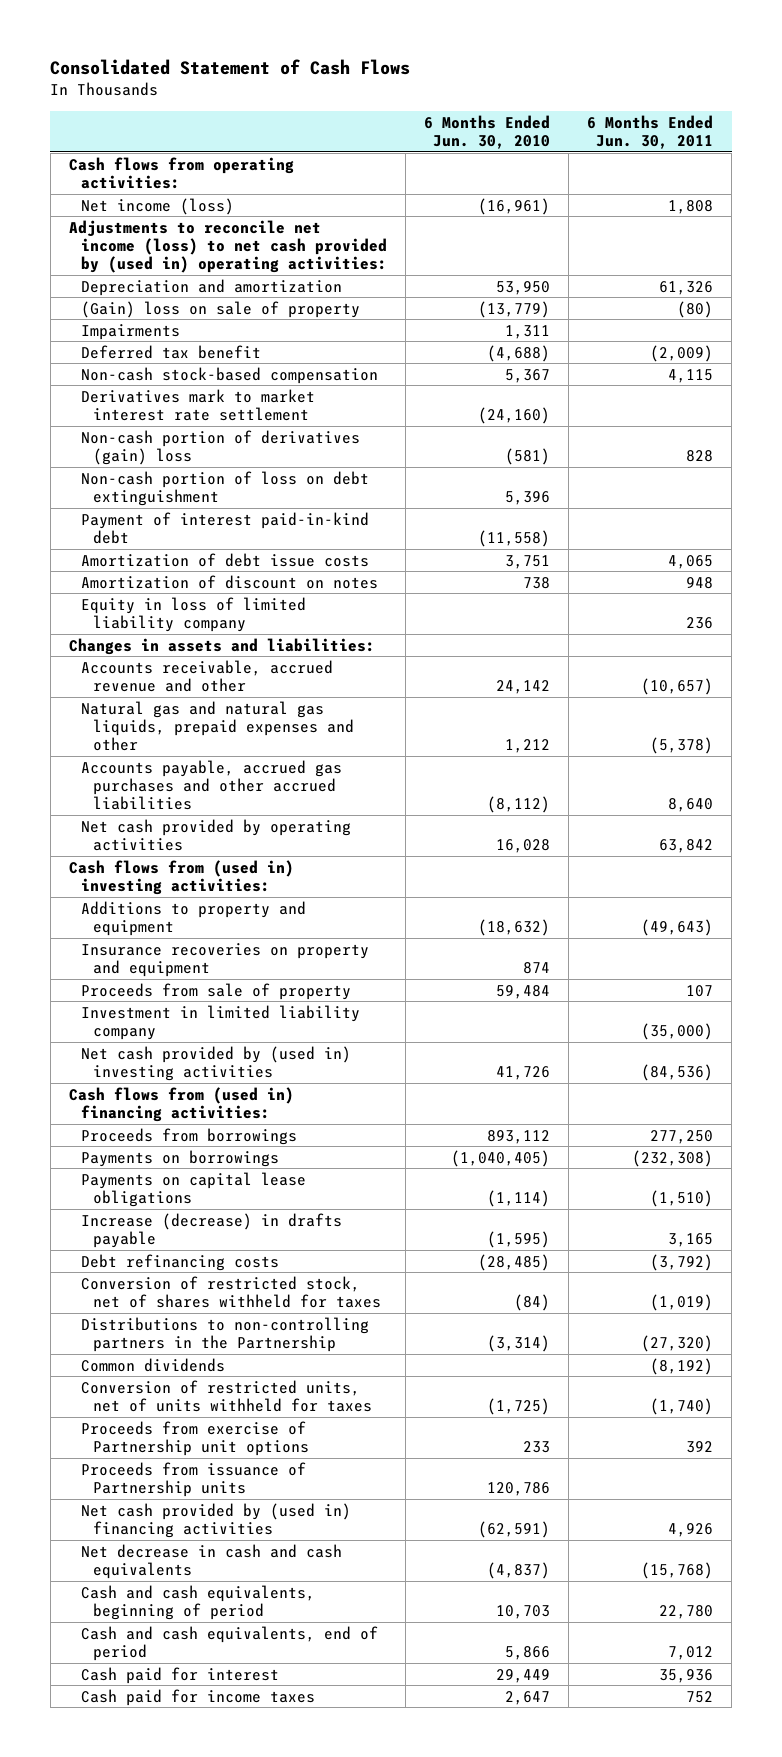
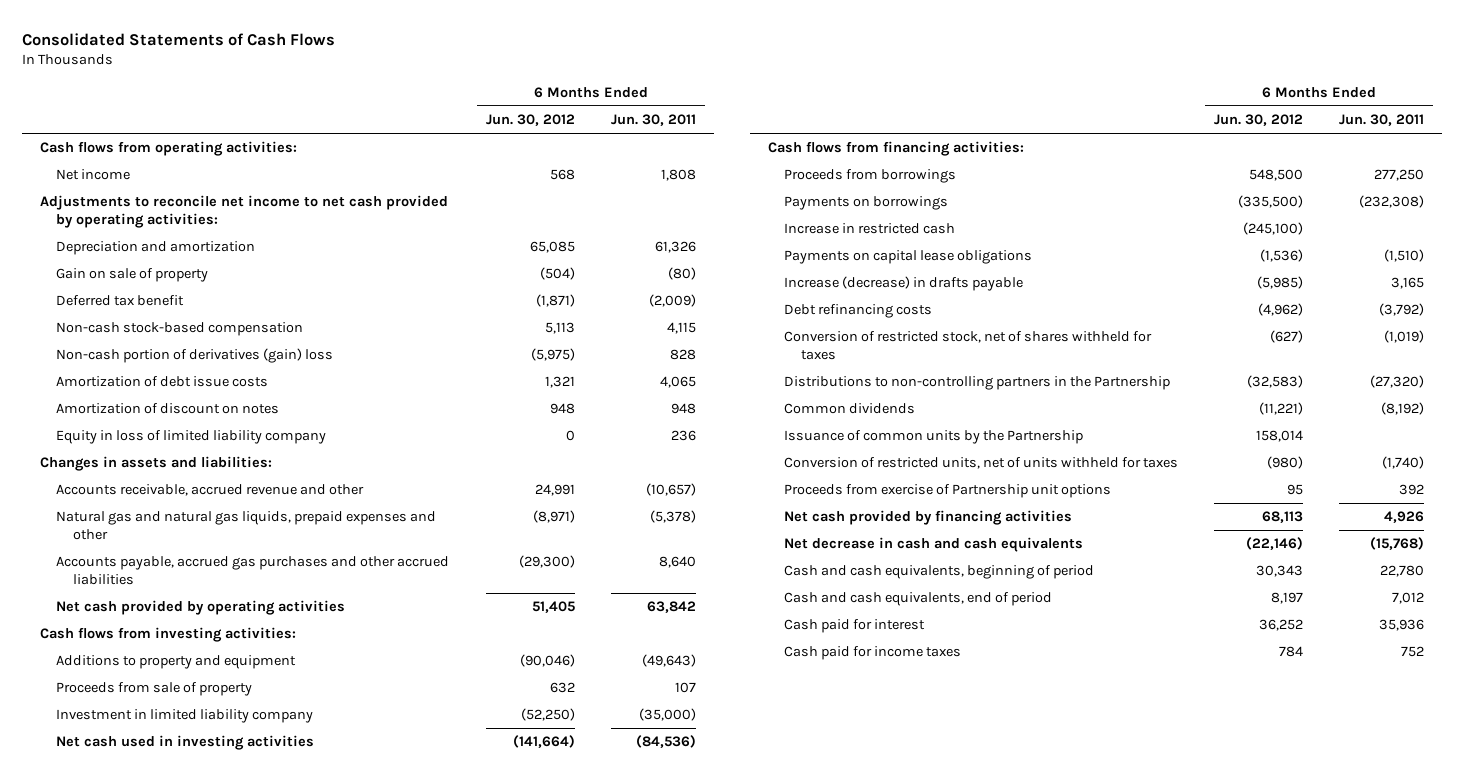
- Consolidated Statement of Cash Flows
+ Consolidated Statements of Cash Flows
- | 6 Months Ended Jun. 30, 2010 | 6 Months Ended Jun. 30, 2011
+ | 6 Months Ended Jun. 30, 2012 | 6 Months Ended Jun. 30, 2011
- Net income (loss) | (16,961) | 1,808
- Adjustments to reconcile net income (loss) to net cash provided by (used in) operating activities:
+ Net income | 568 | 1,808
+ Adjustments to reconcile net income to net cash provided by operating activities:
- (Gain) loss on sale of property | (13,779) | (80)
- Impairments | 1,311 |
+ Gain on sale of property | (504) | (80)
- Derivatives mark to market interest rate settlement | (24,160) |
- Non-cash portion of loss on debt extinguishment | 5,396 |
- Payment of interest paid-in-kind debt | (11,558) |
- Cash flows from (used in) investing activities:
+ Cash flows from investing activities:
- Insurance recoveries on property and equipment | 874 |
- Net cash provided by (used in) investing activities | 41,726 | (84,536)
- Cash flows from (used in) financing activities:
+ Net cash used in investing activities | (141,664) | (84,536)
+ Cash flows from financing activities:
+ Increase in restricted cash | (245,100) |
+ Issuance of common units by the Partnership | 158,014 |
- Proceeds from issuance of Partnership units | 120,786 |
- Net cash provided by (used in) financing activities | (62,591) | 4,926
+ Net cash provided by financing activities | 68,113 | 4,926

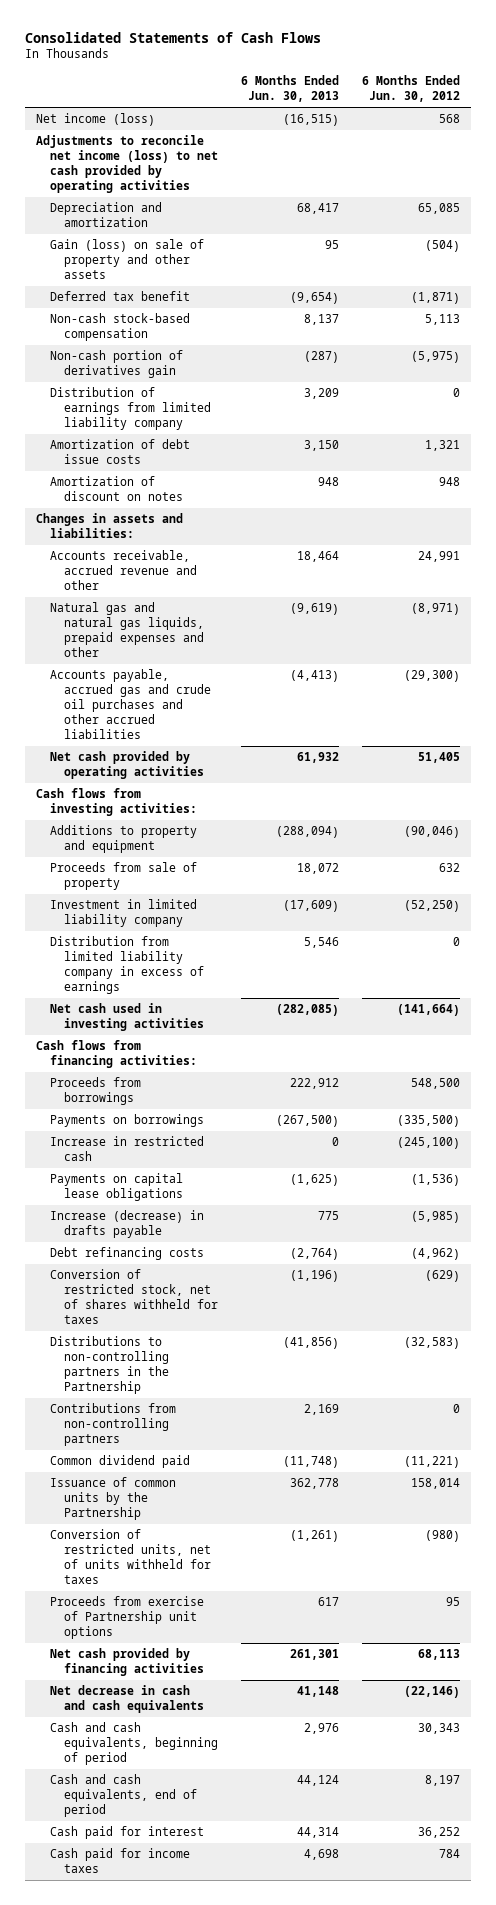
- | 6 Months Ended Jun. 30, 2012 | 6 Months Ended Jun. 30, 2011
+ | 6 Months Ended Jun. 30, 2013 | 6 Months Ended Jun. 30, 2012
- Cash flows from operating activities:
- Net income | 568 | 1,808
- Adjustments to reconcile net income to net cash provided by operating activities:
+ Net income (loss) | (16,515) | 568
+ Adjustments to reconcile net income (loss) to net cash provided by operating activities
- Gain on sale of property | (504) | (80)
+ Gain (loss) on sale of property and other assets | 95 | (504)
- Non-cash portion of derivatives (gain) loss | (5,975) | 828
+ Non-cash portion of derivatives gain | (287) | (5,975)
+ Distribution of earnings from limited liability company | 3,209 | 0
- Equity in loss of limited liability company | 0 | 236
- Accounts payable, accrued gas purchases and other accrued liabilities | (29,300) | 8,640
+ Accounts payable, accrued gas and crude oil purchases and other accrued liabilities | (4,413) | (29,300)
+ Distribution from limited liability company in excess of earnings | 5,546 | 0
- Conversion of restricted stock, net of shares withheld for taxes | (627) | (1,019)
+ Conversion of restricted stock, net of shares withheld for taxes | (1,196) | (629)
- Common dividends | (11,221) | (8,192)
+ Contributions from non-controlling partners | 2,169 | 0
+ Common dividend paid | (11,748) | (11,221)

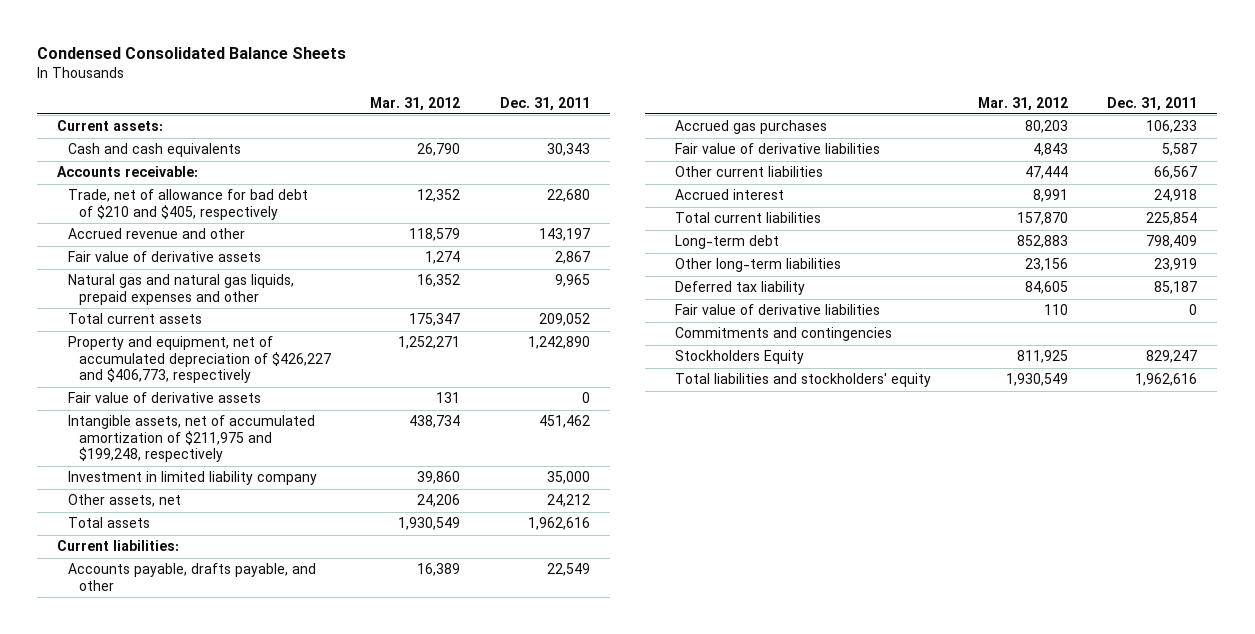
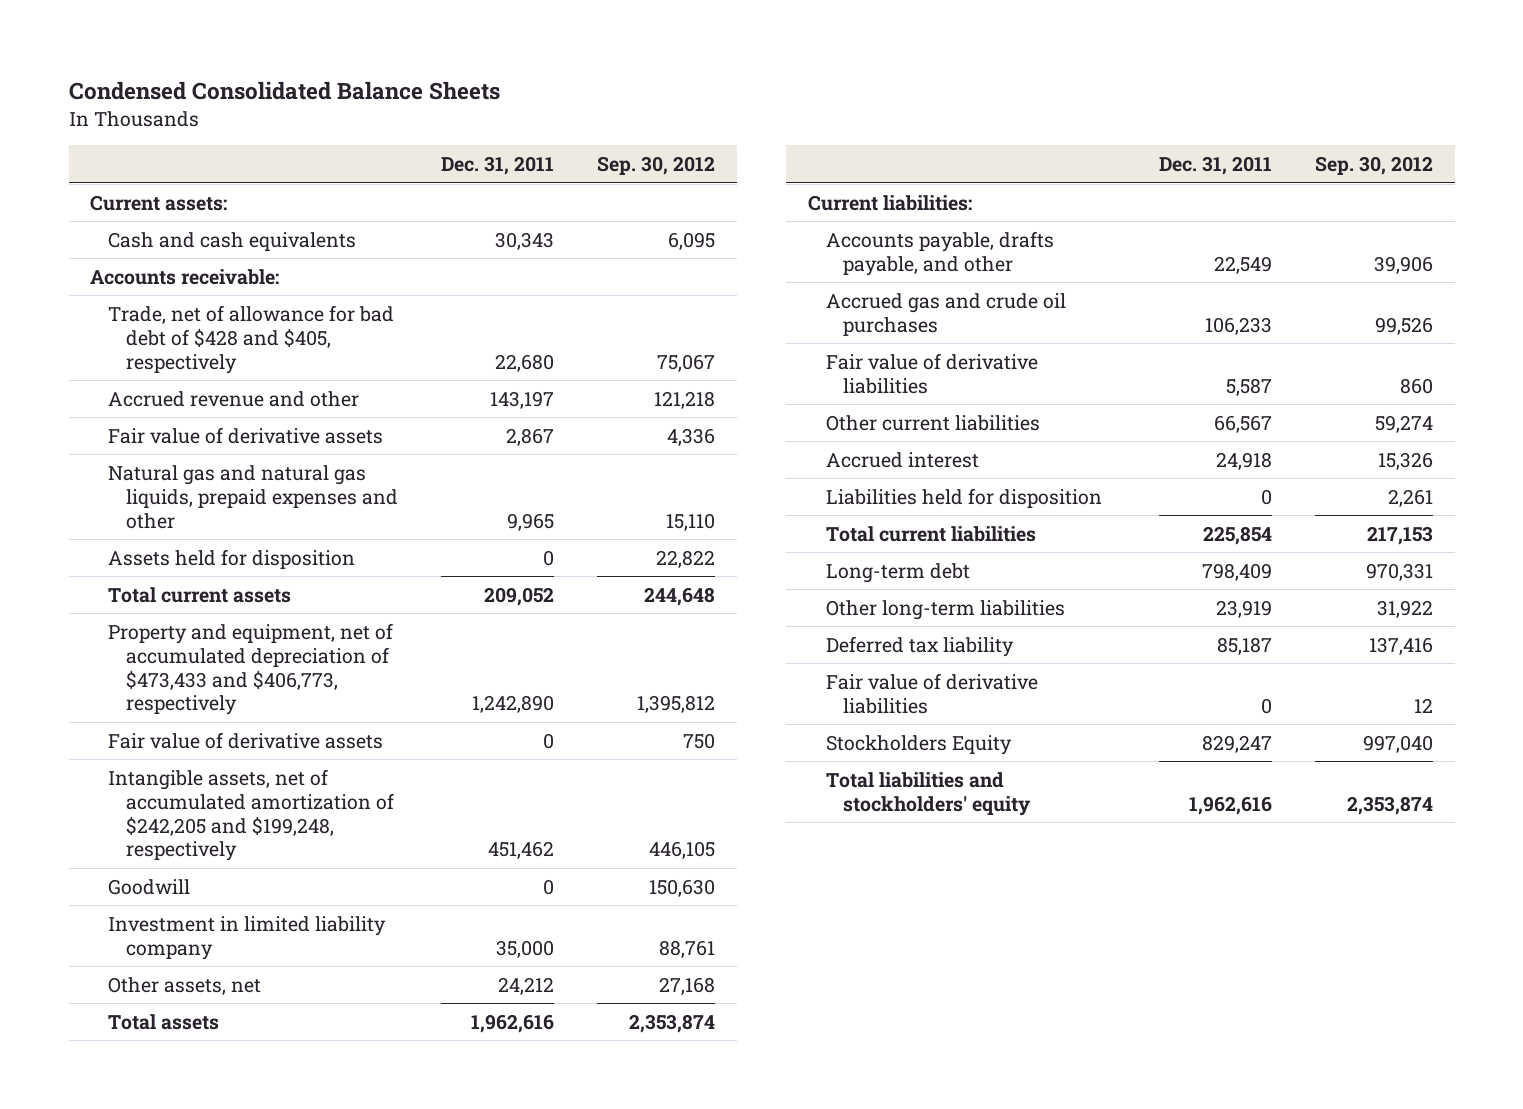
- | Mar. 31, 2012 | Dec. 31, 2011
+ | Dec. 31, 2011 | Sep. 30, 2012
- Trade, net of allowance for bad debt of $210 and $405, respectively | 12,352 | 22,680
+ Trade, net of allowance for bad debt of $428 and $405, respectively | 22,680 | 75,067
+ Assets held for disposition | 0 | 22,822
- Property and equipment, net of accumulated depreciation of $426,227 and $406,773, respectively | 1,252,271 | 1,242,890
+ Property and equipment, net of accumulated depreciation of $473,433 and $406,773, respectively | 1,242,890 | 1,395,812
- Intangible assets, net of accumulated amortization of $211,975 and $199,248, respectively | 438,734 | 451,462
+ Intangible assets, net of accumulated amortization of $242,205 and $199,248, respectively | 451,462 | 446,105
+ Goodwill | 0 | 150,630
- Accrued gas purchases | 80,203 | 106,233
+ Accrued gas and crude oil purchases | 106,233 | 99,526
+ Liabilities held for disposition | 0 | 2,261
- Commitments and contingencies

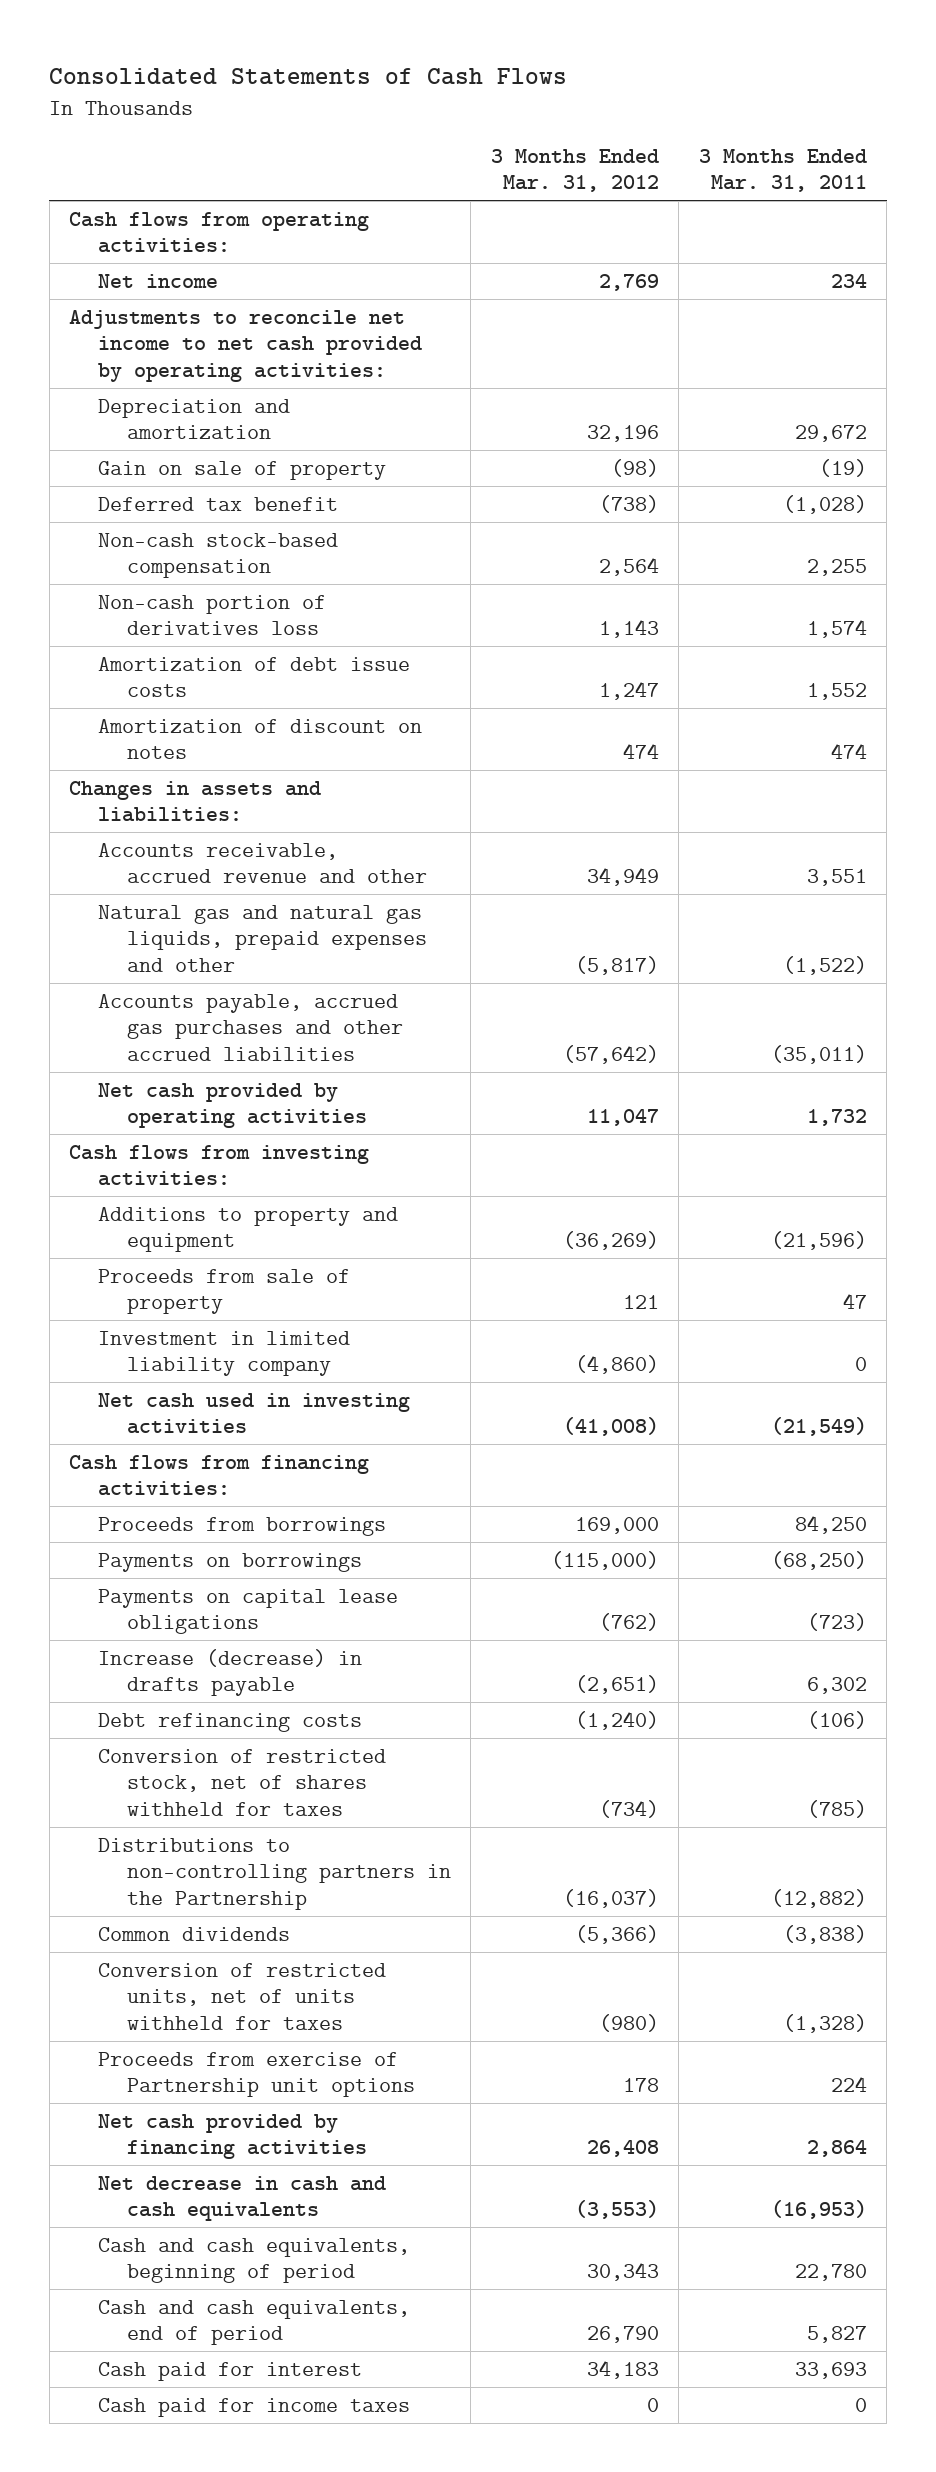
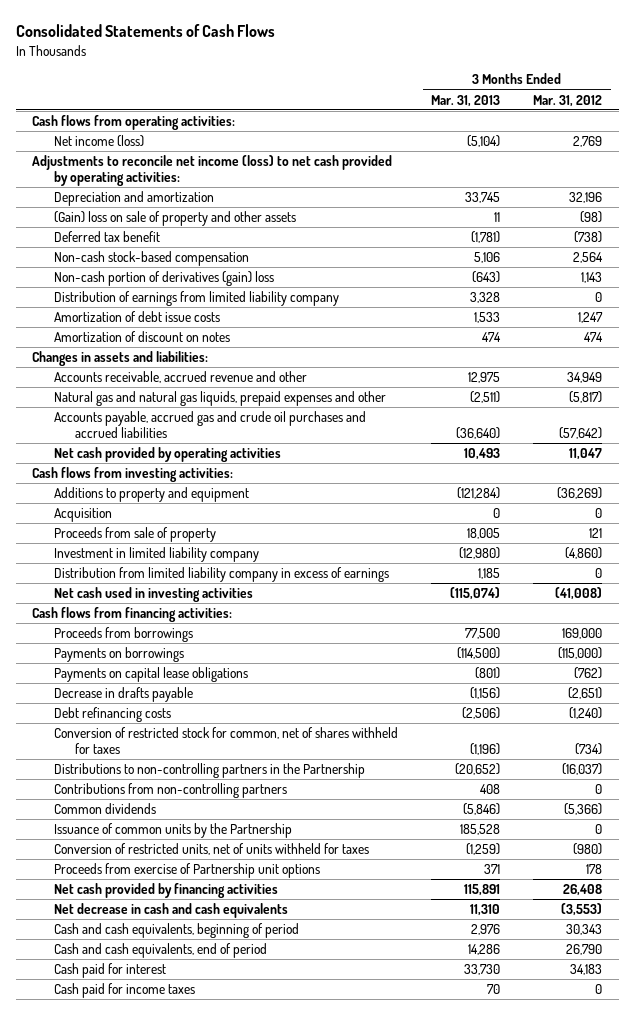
- | 3 Months Ended Mar. 31, 2012 | 3 Months Ended Mar. 31, 2011
+ | 3 Months Ended Mar. 31, 2013 | 3 Months Ended Mar. 31, 2012
- Net income | 2,769 | 234
- Adjustments to reconcile net income to net cash provided by operating activities:
+ Net income (loss) | (5,104) | 2,769
+ Adjustments to reconcile net income (loss) to net cash provided by operating activities:
- Gain on sale of property | (98) | (19)
+ (Gain) loss on sale of property and other assets | 11 | (98)
- Non-cash portion of derivatives loss | 1,143 | 1,574
+ Non-cash portion of derivatives (gain) loss | (643) | 1,143
+ Distribution of earnings from limited liability company | 3,328 | 0
- Accounts payable, accrued gas purchases and other accrued liabilities | (57,642) | (35,011)
+ Accounts payable, accrued gas and crude oil purchases and accrued liabilities | (36,640) | (57,642)
+ Acquisition | 0 | 0
+ Distribution from limited liability company in excess of earnings | 1,185 | 0
- Increase (decrease) in drafts payable | (2,651) | 6,302
+ Decrease in drafts payable | (1,156) | (2,651)
- Conversion of restricted stock, net of shares withheld for taxes | (734) | (785)
+ Conversion of restricted stock for common, net of shares withheld for taxes | (1,196) | (734)
+ Contributions from non-controlling partners | 408 | 0
+ Issuance of common units by the Partnership | 185,528 | 0

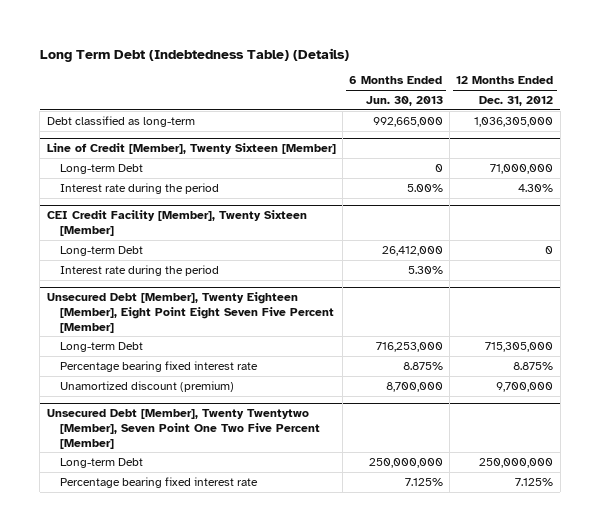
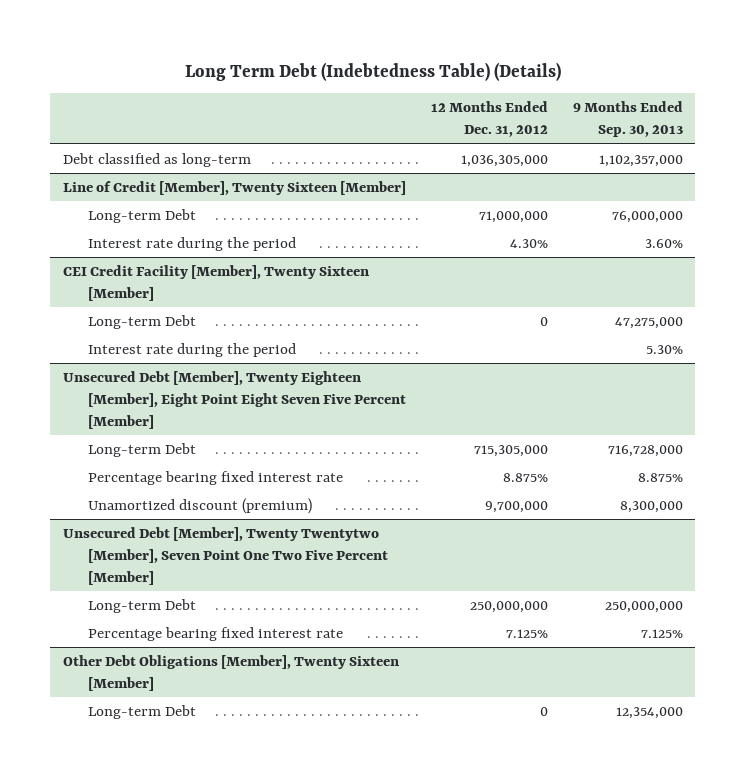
- | 6 Months Ended Jun. 30, 2013 | 12 Months Ended Dec. 31, 2012
+ | 12 Months Ended Dec. 31, 2012 | 9 Months Ended Sep. 30, 2013
+ Other Debt Obligations [Member], Twenty Sixteen [Member]
+ Long-term Debt | 0 | 12,354,000

